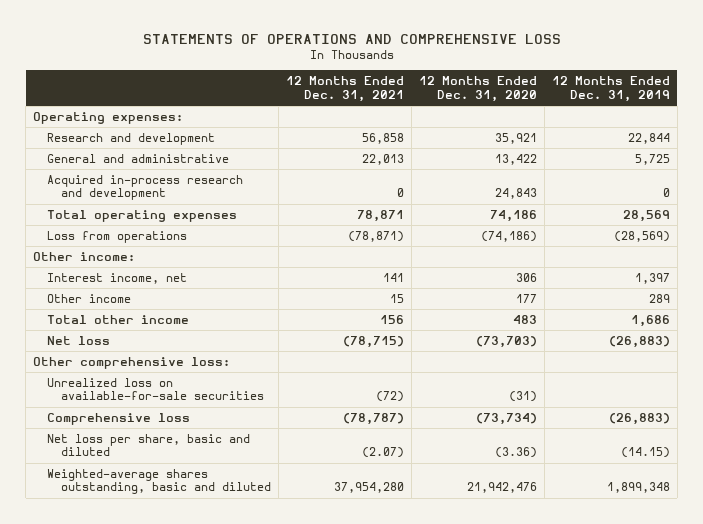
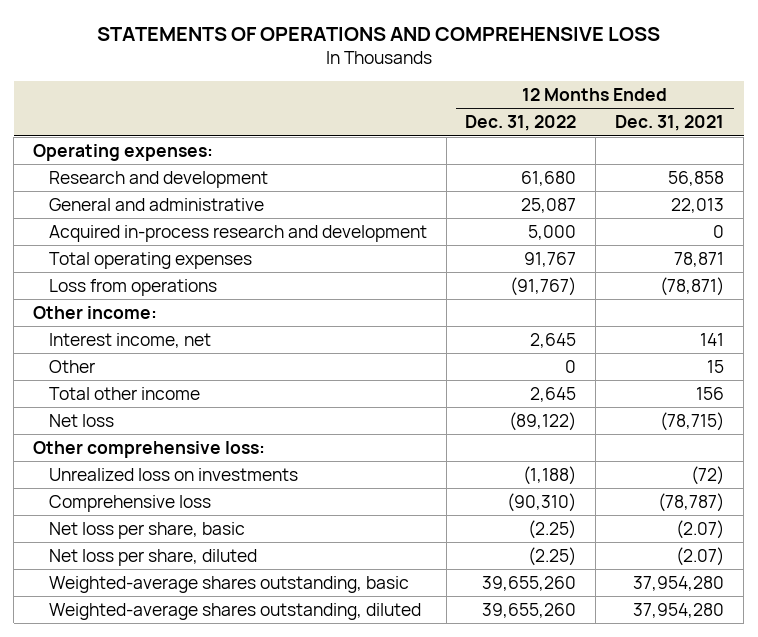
- | 12 Months Ended Dec. 31, 2021 | 12 Months Ended Dec. 31, 2020 | 12 Months Ended Dec. 31, 2019
+ | 12 Months Ended Dec. 31, 2022 | 12 Months Ended Dec. 31, 2021
- Other income | 15 | 177 | 289
+ Other | 0 | 15
- Unrealized loss on available-for-sale securities | (72) | (31) |
+ Unrealized loss on investments | (1,188) | (72)
- Net loss per share, basic and diluted | (2.07) | (3.36) | (14.15)
- Weighted-average shares outstanding, basic and diluted | 37,954,280 | 21,942,476 | 1,899,348
+ Net loss per share, basic | (2.25) | (2.07)
+ Net loss per share, diluted | (2.25) | (2.07)
+ Weighted-average shares outstanding, basic | 39,655,260 | 37,954,280
+ Weighted-average shares outstanding, diluted | 39,655,260 | 37,954,280

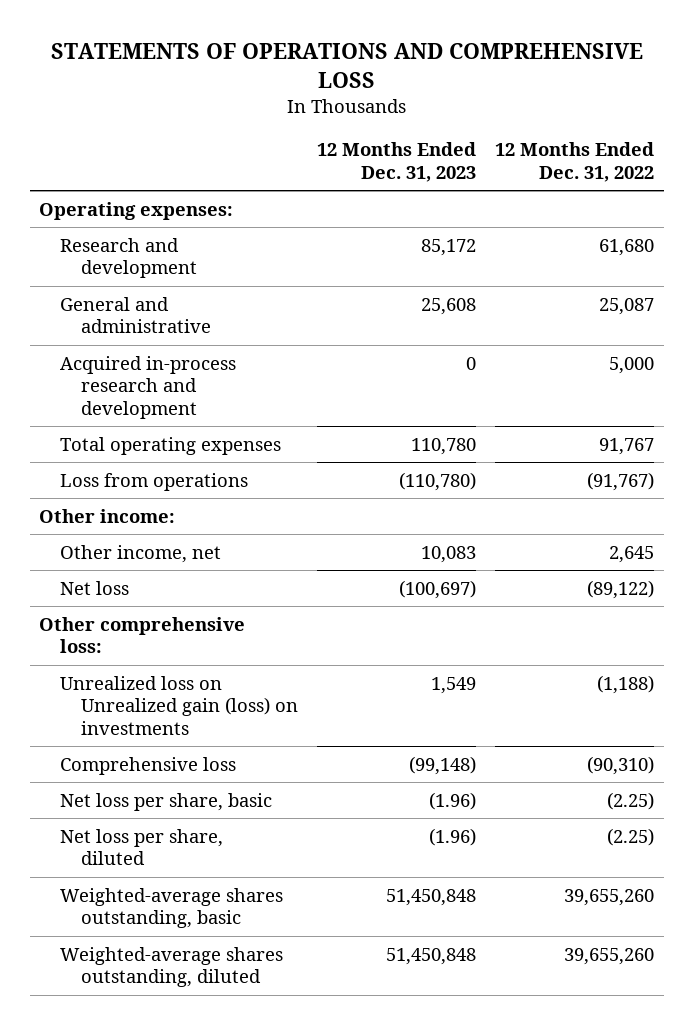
- | 12 Months Ended Dec. 31, 2022 | 12 Months Ended Dec. 31, 2021
+ | 12 Months Ended Dec. 31, 2023 | 12 Months Ended Dec. 31, 2022
- Interest income, net | 2,645 | 141
- Other | 0 | 15
- Total other income | 2,645 | 156
+ Other income, net | 10,083 | 2,645
- Unrealized loss on investments | (1,188) | (72)
+ Unrealized loss on Unrealized gain (loss) on investments | 1,549 | (1,188)

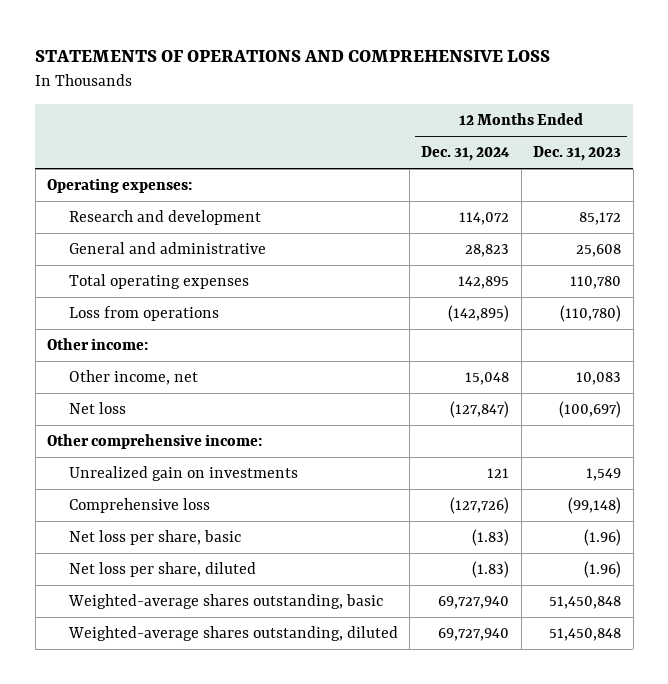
- | 12 Months Ended Dec. 31, 2023 | 12 Months Ended Dec. 31, 2022
+ | 12 Months Ended Dec. 31, 2024 | 12 Months Ended Dec. 31, 2023
- Acquired in-process research and development | 0 | 5,000
- Other comprehensive loss:
- Unrealized loss on Unrealized gain (loss) on investments | 1,549 | (1,188)
+ Other comprehensive income:
+ Unrealized gain on investments | 121 | 1,549

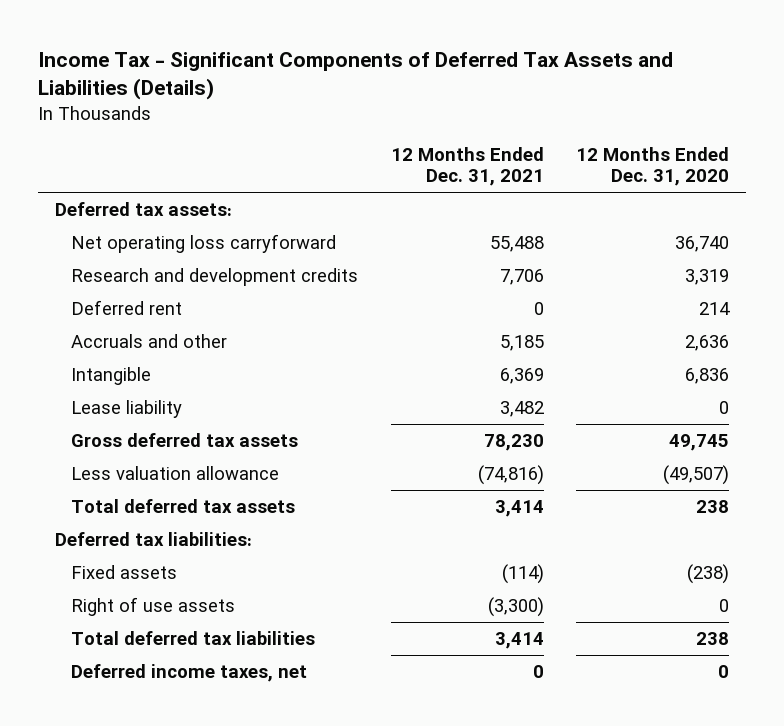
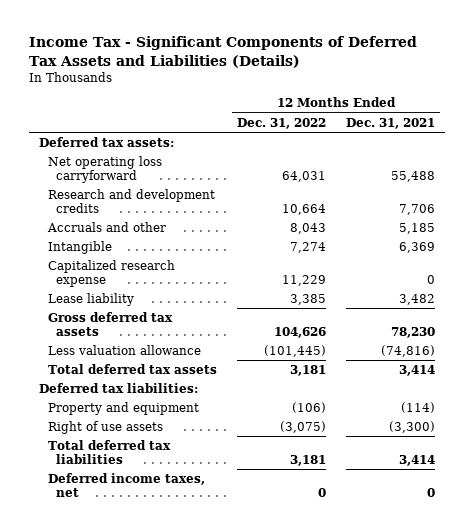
- | 12 Months Ended Dec. 31, 2021 | 12 Months Ended Dec. 31, 2020
+ | 12 Months Ended Dec. 31, 2022 | 12 Months Ended Dec. 31, 2021
- Deferred rent | 0 | 214
+ Capitalized research expense | 11,229 | 0
- Fixed assets | (114) | (238)
+ Property and equipment | (106) | (114)

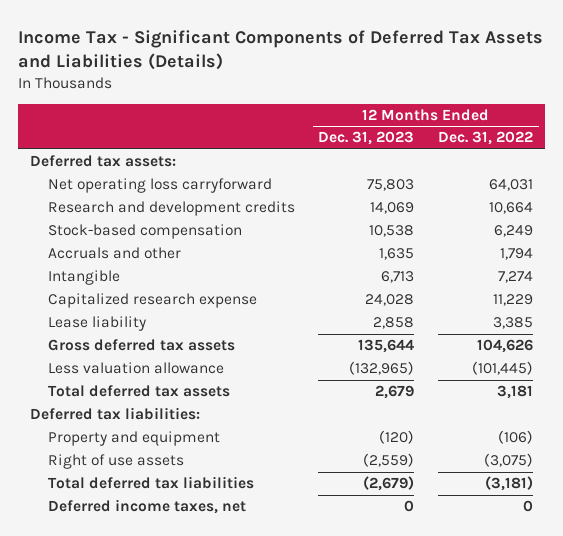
- | 12 Months Ended Dec. 31, 2022 | 12 Months Ended Dec. 31, 2021
+ | 12 Months Ended Dec. 31, 2023 | 12 Months Ended Dec. 31, 2022
- Accruals and other | 8,043 | 5,185
+ Stock-based compensation | 10,538 | 6,249
+ Accruals and other | 1,635 | 1,794
- Total deferred tax liabilities | 3,181 | 3,414
+ Total deferred tax liabilities | (2,679) | (3,181)

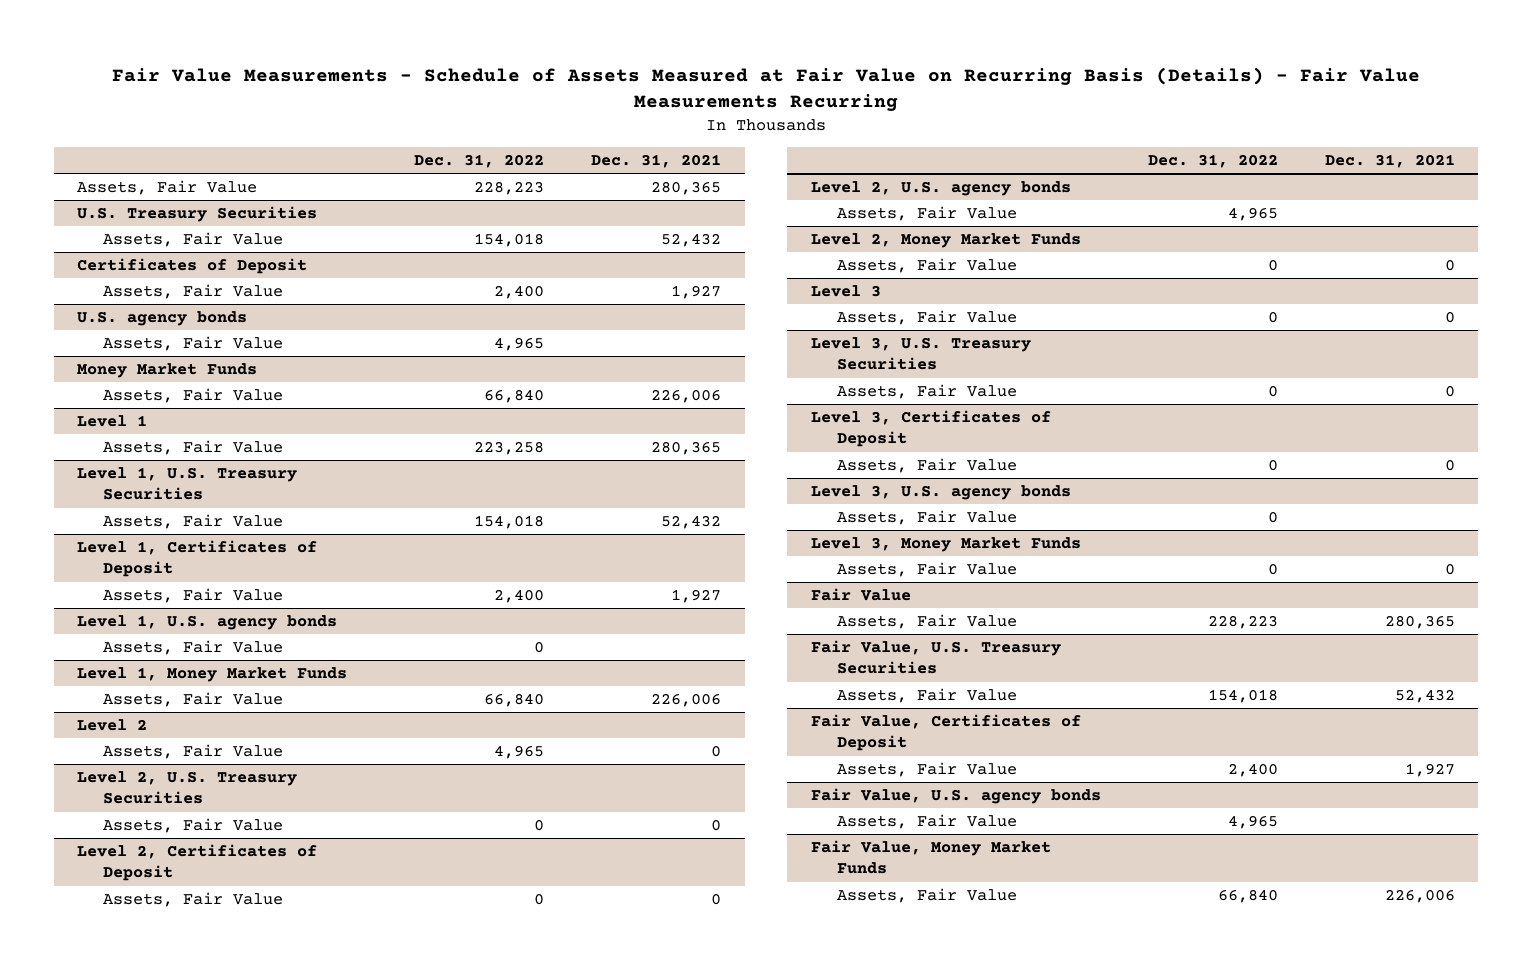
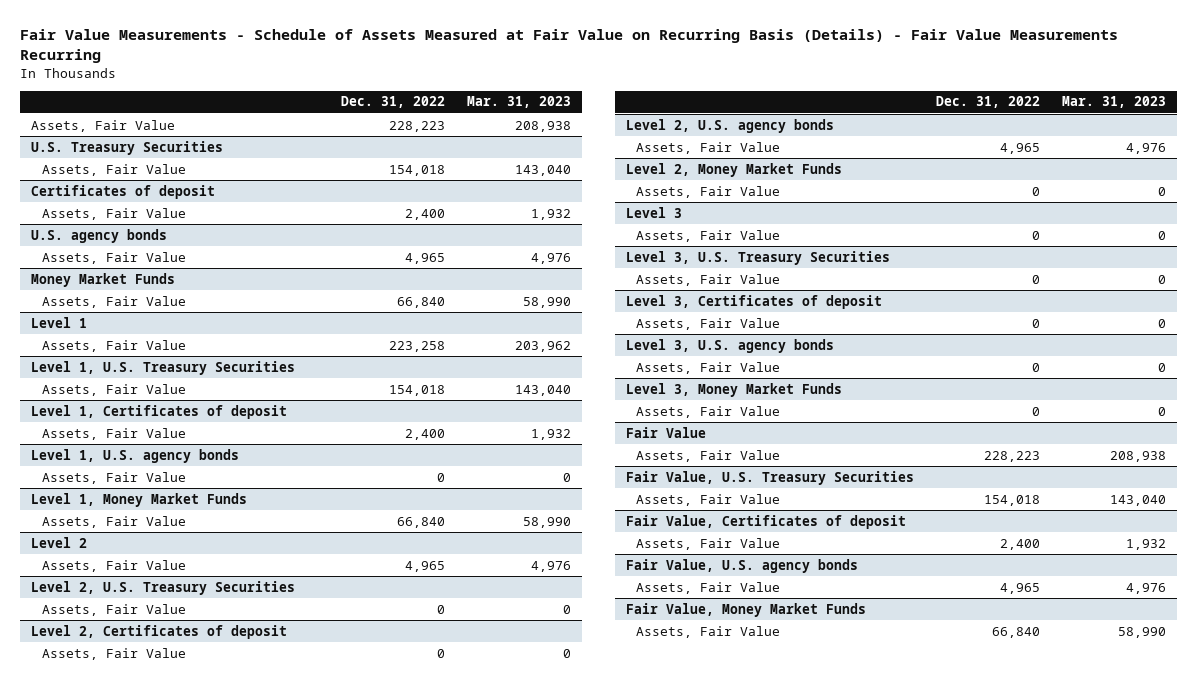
- | Dec. 31, 2022 | Dec. 31, 2021
+ | Dec. 31, 2022 | Mar. 31, 2023
- Certificates of Deposit
+ Certificates of deposit
- Level 1, Certificates of Deposit
+ Level 1, Certificates of deposit
- Level 2, Certificates of Deposit
+ Level 2, Certificates of deposit
- Level 3, Certificates of Deposit
+ Level 3, Certificates of deposit
- Fair Value, Certificates of Deposit
+ Fair Value, Certificates of deposit

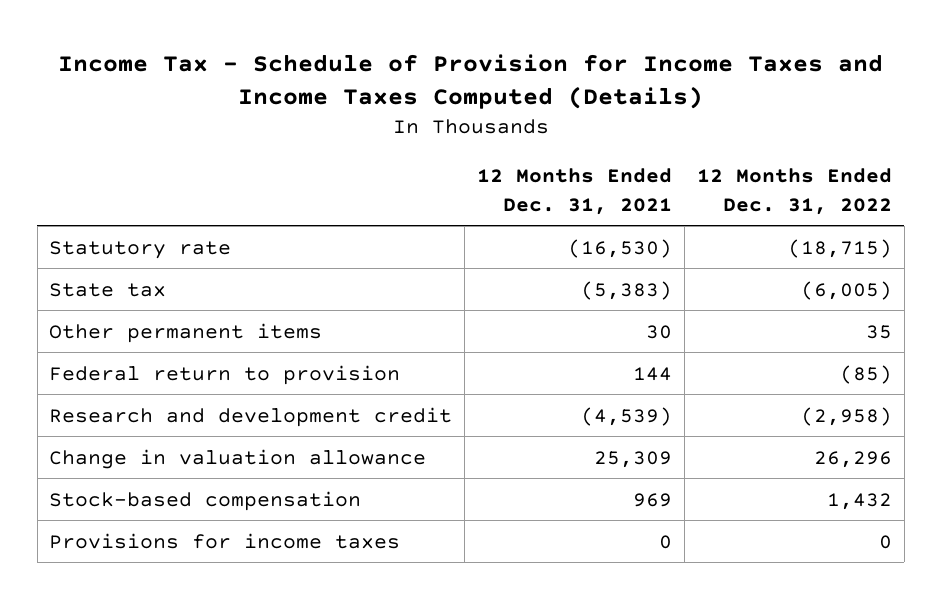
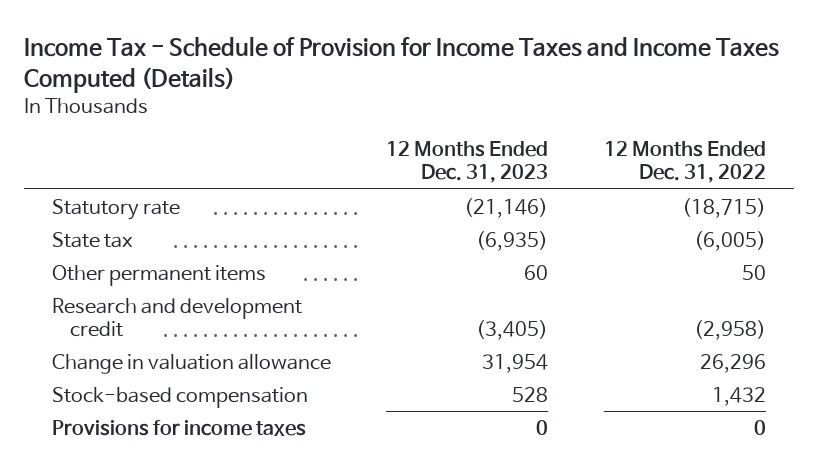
- | 12 Months Ended Dec. 31, 2021 | 12 Months Ended Dec. 31, 2022
+ | 12 Months Ended Dec. 31, 2023 | 12 Months Ended Dec. 31, 2022
- Other permanent items | 30 | 35
- Federal return to provision | 144 | (85)
+ Other permanent items | 60 | 50

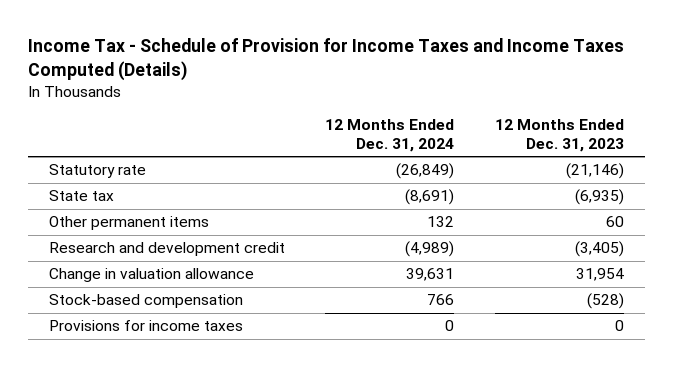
- | 12 Months Ended Dec. 31, 2023 | 12 Months Ended Dec. 31, 2022
+ | 12 Months Ended Dec. 31, 2024 | 12 Months Ended Dec. 31, 2023
- Stock-based compensation | 528 | 1,432
+ Stock-based compensation | 766 | (528)

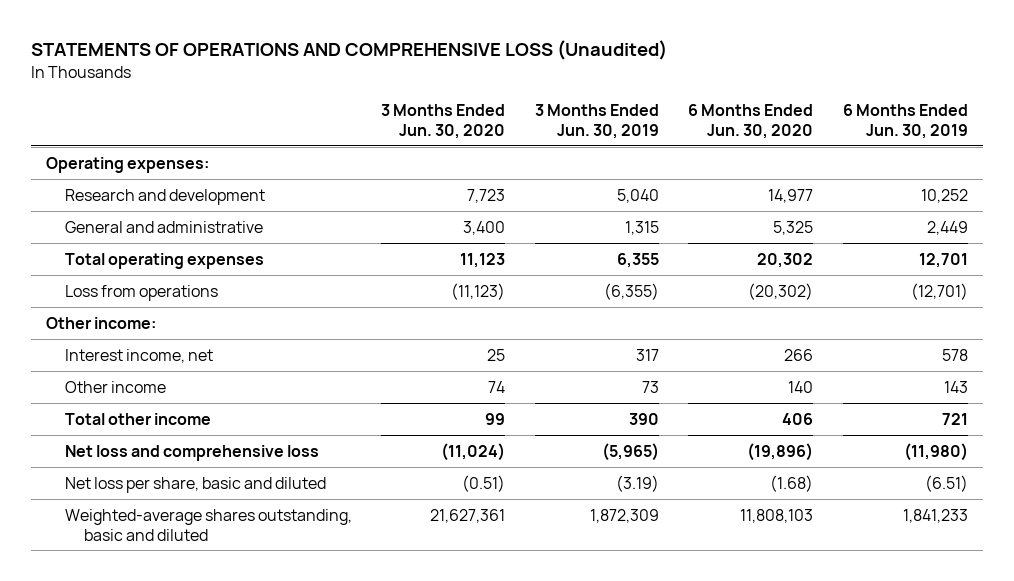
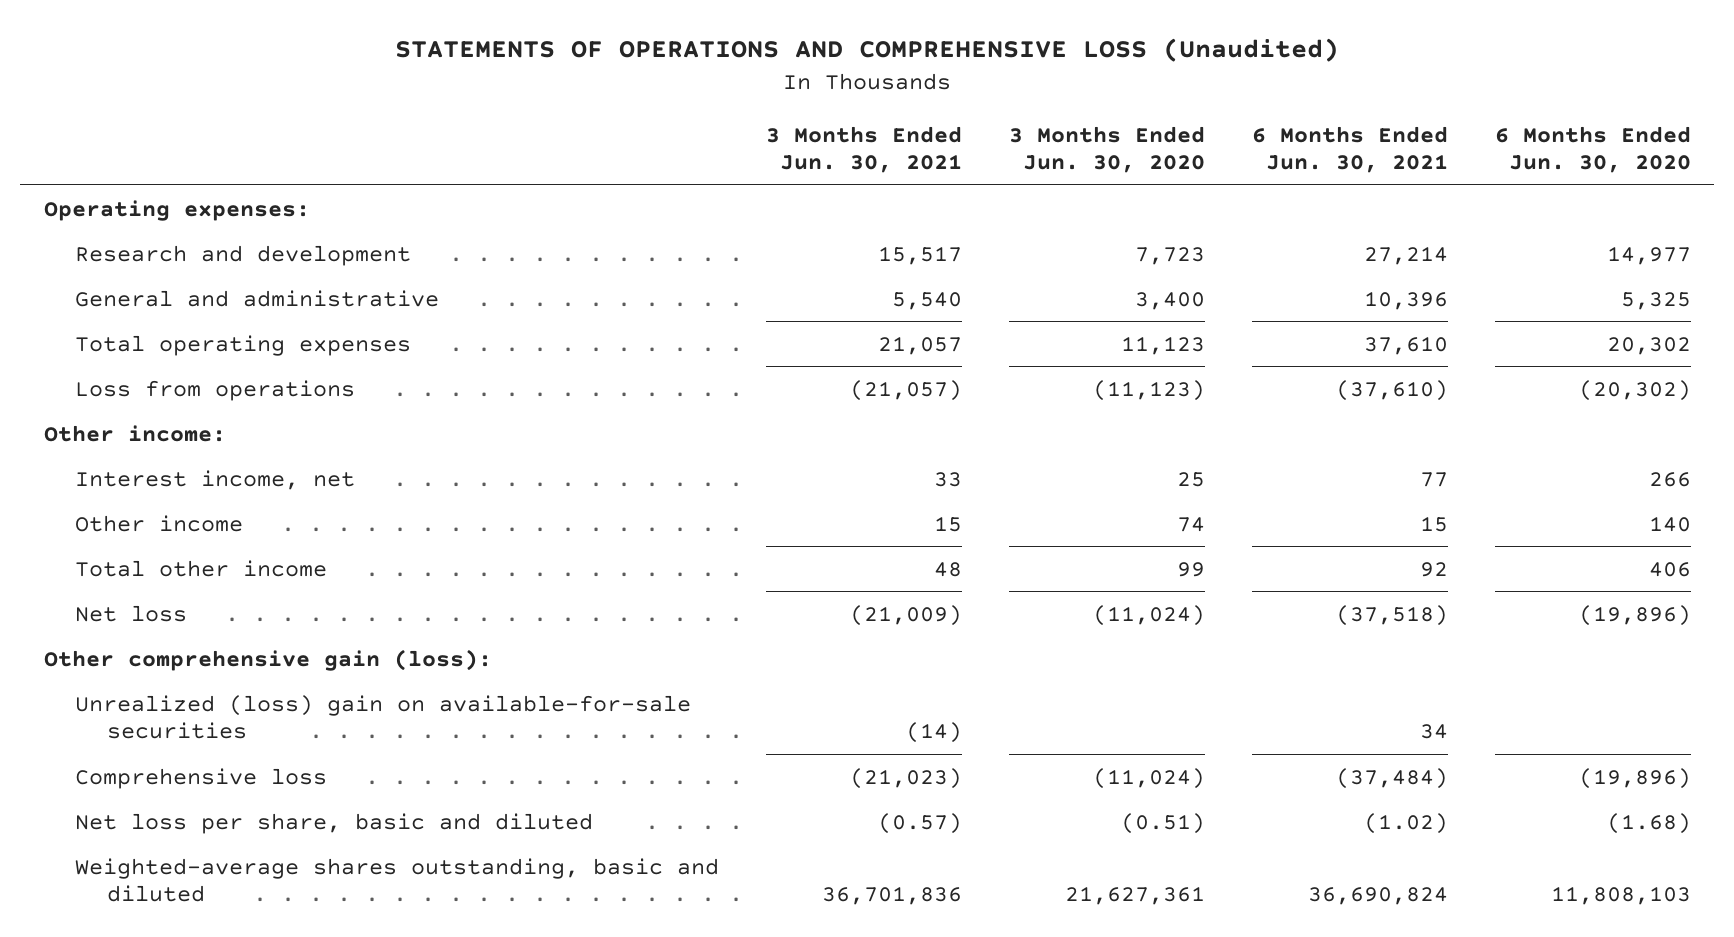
- | 3 Months Ended Jun. 30, 2020 | 3 Months Ended Jun. 30, 2019 | 6 Months Ended Jun. 30, 2020 | 6 Months Ended Jun. 30, 2019
+ | 3 Months Ended Jun. 30, 2021 | 3 Months Ended Jun. 30, 2020 | 6 Months Ended Jun. 30, 2021 | 6 Months Ended Jun. 30, 2020
- Net loss and comprehensive loss | (11,024) | (5,965) | (19,896) | (11,980)
+ Net loss | (21,009) | (11,024) | (37,518) | (19,896)
+ Other comprehensive gain (loss):
+ Unrealized (loss) gain on available-for-sale securities | (14) | | 34 |
+ Comprehensive loss | (21,023) | (11,024) | (37,484) | (19,896)

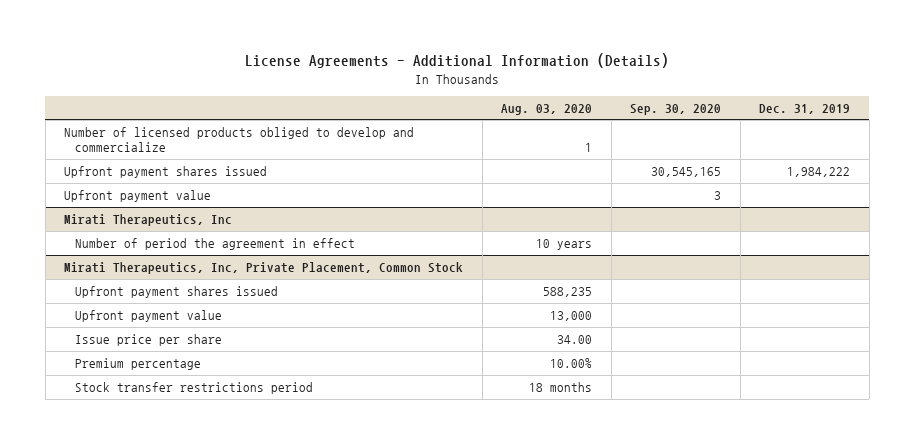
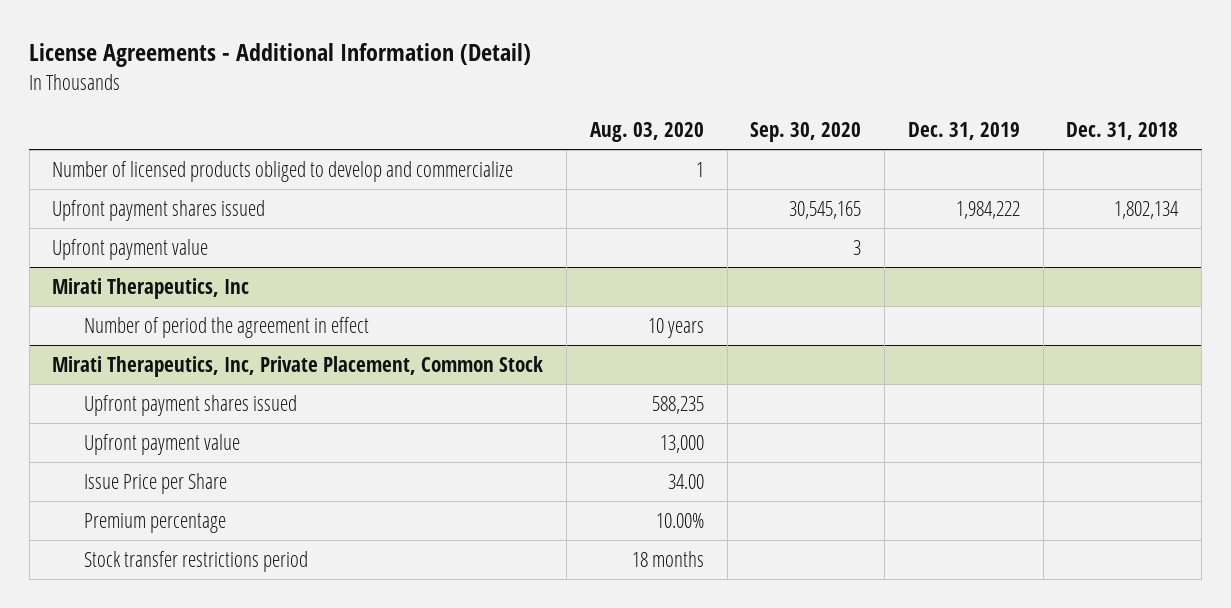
- License Agreements - Additional Information (Details)
+ License Agreements - Additional Information (Detail)
- | Aug. 03, 2020 | Sep. 30, 2020 | Dec. 31, 2019
+ | Aug. 03, 2020 | Sep. 30, 2020 | Dec. 31, 2019 | Dec. 31, 2018
@ Mirati Therapeutics, Inc, Private Placement, Common Stock
- Issue price per share | 34.00 | |
+ Issue Price per Share | 34.00 | | |

